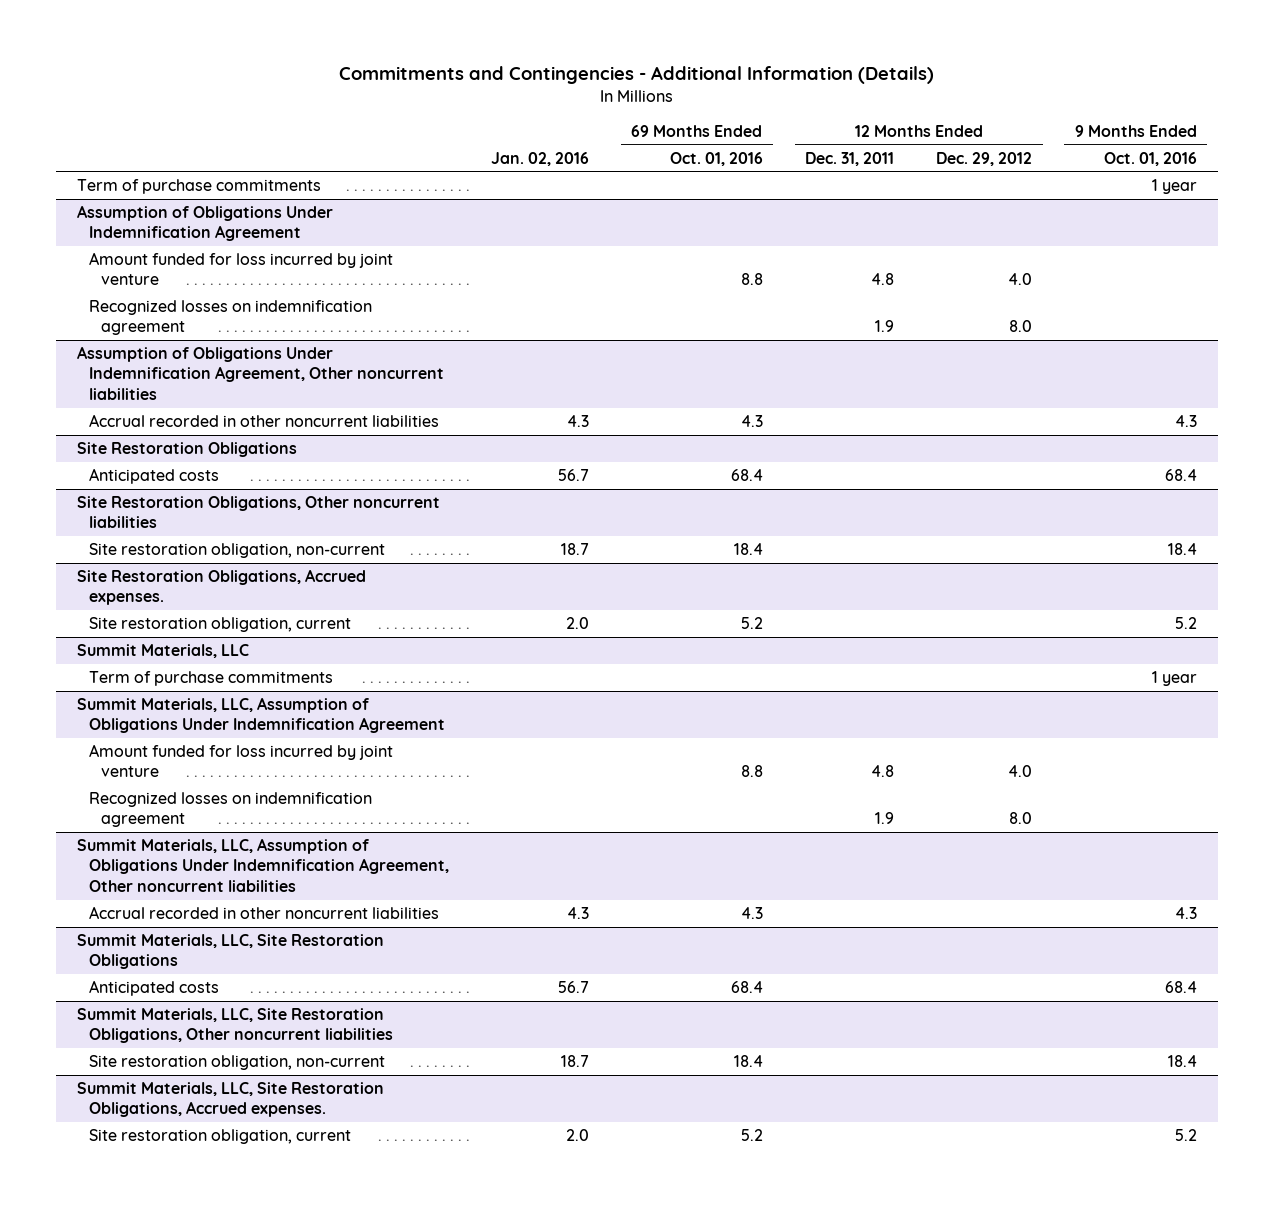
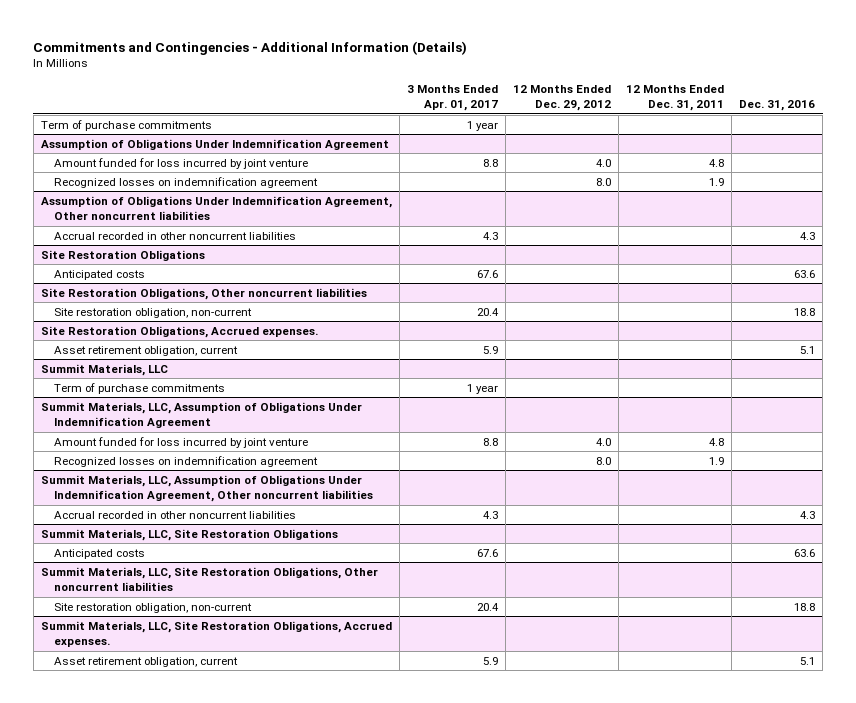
- | Jan. 02, 2016 | 69 Months Ended Oct. 01, 2016 | 12 Months Ended Dec. 31, 2011 | 12 Months Ended Dec. 29, 2012 | 9 Months Ended Oct. 01, 2016
+ | 3 Months Ended Apr. 01, 2017 | 12 Months Ended Dec. 29, 2012 | 12 Months Ended Dec. 31, 2011 | Dec. 31, 2016
@ Site Restoration Obligations, Accrued expenses.
- Site restoration obligation, current | 2.0 | 5.2 | | | 5.2
+ Asset retirement obligation, current | 5.9 | | | 5.1
@ Summit Materials, LLC, Site Restoration Obligations, Accrued expenses.
- Site restoration obligation, current | 2.0 | 5.2 | | | 5.2
+ Asset retirement obligation, current | 5.9 | | | 5.1

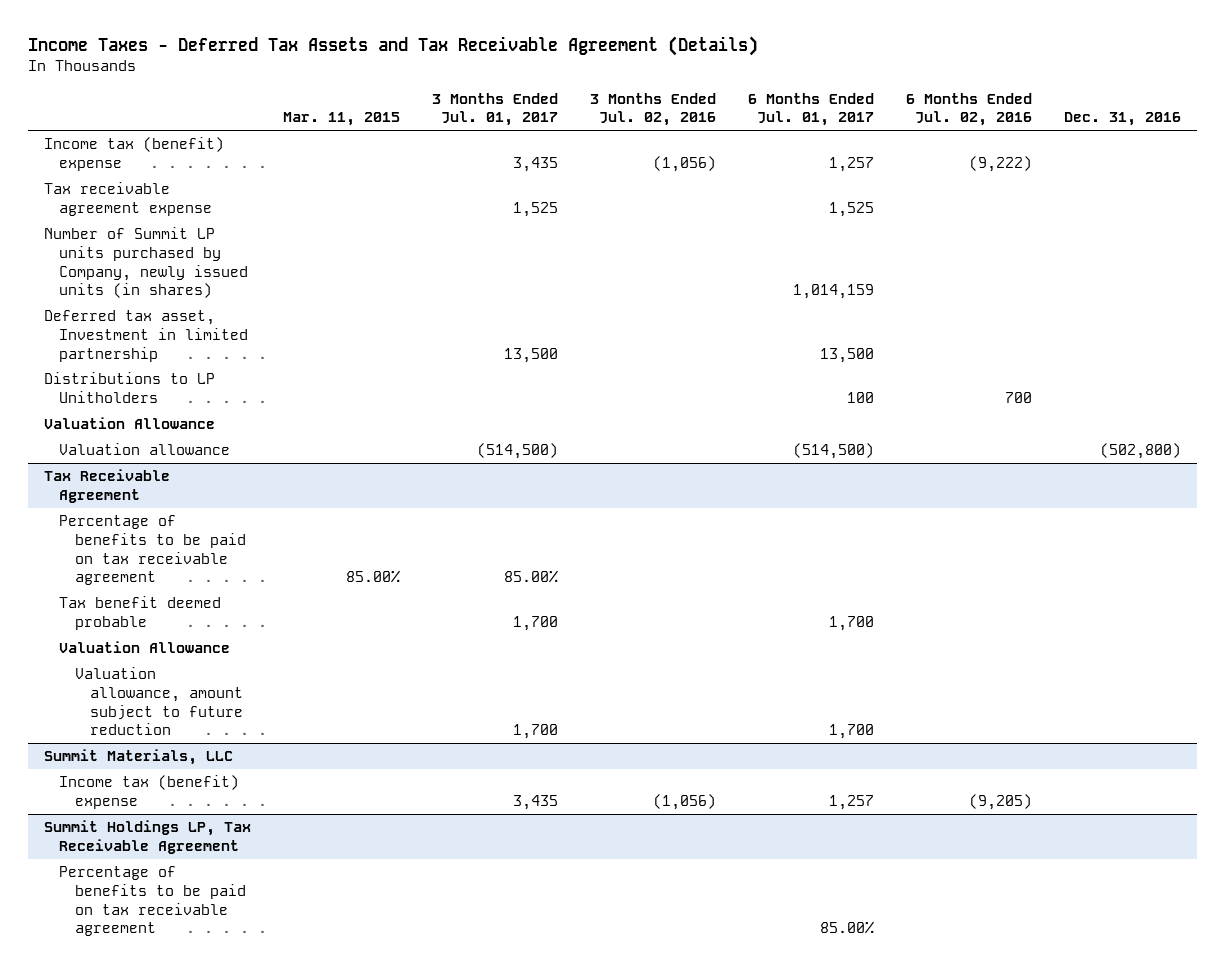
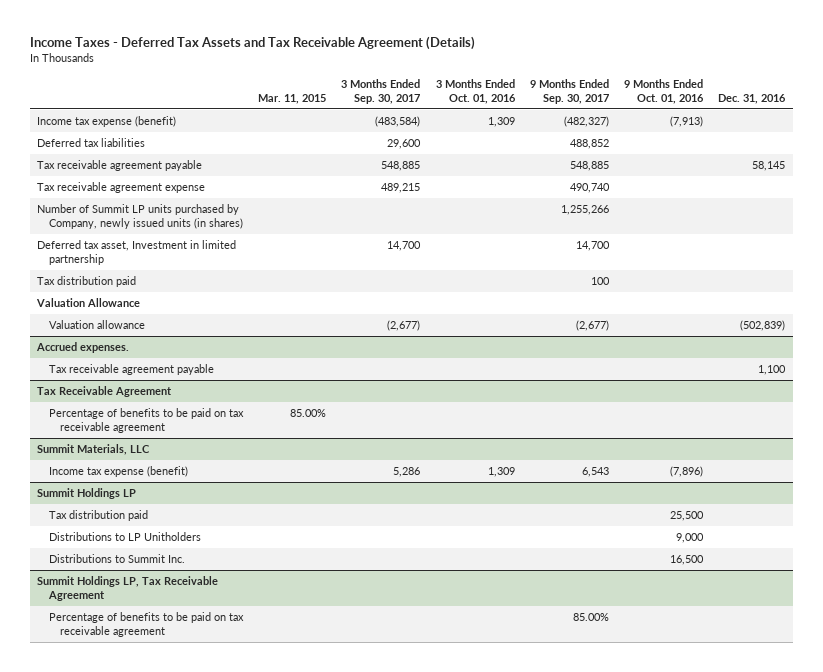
- | Mar. 11, 2015 | 3 Months Ended Jul. 01, 2017 | 3 Months Ended Jul. 02, 2016 | 6 Months Ended Jul. 01, 2017 | 6 Months Ended Jul. 02, 2016 | Dec. 31, 2016
+ | Mar. 11, 2015 | 3 Months Ended Sep. 30, 2017 | 3 Months Ended Oct. 01, 2016 | 9 Months Ended Sep. 30, 2017 | 9 Months Ended Oct. 01, 2016 | Dec. 31, 2016
- Income tax (benefit) expense | | 3,435 | (1,056) | 1,257 | (9,222) |
+ Income tax expense (benefit) | | (483,584) | 1,309 | (482,327) | (7,913) |
+ Deferred tax liabilities | | 29,600 | | 488,852 | |
+ Tax receivable agreement payable | | 548,885 | | 548,885 | | 58,145
- Distributions to LP Unitholders | | | | 100 | 700 |
+ Tax distribution paid | | | | 100 | |
- Valuation allowance | | (514,500) | | (514,500) | | (502,800)
+ Valuation allowance | | (2,677) | | (2,677) | | (502,839)
+ Accrued expenses.
+ Tax receivable agreement payable | | | | | | 1,100
@ Tax Receivable Agreement
- Tax benefit deemed probable | | 1,700 | | 1,700 | |
- Valuation Allowance
- Valuation allowance, amount subject to future reduction | | 1,700 | | 1,700 | |
@ Summit Materials, LLC
- Income tax (benefit) expense | | 3,435 | (1,056) | 1,257 | (9,205) |
+ Income tax expense (benefit) | | 5,286 | 1,309 | 6,543 | (7,896) |
+ Summit Holdings LP
+ Tax distribution paid | | | | | 25,500 |
+ Distributions to LP Unitholders | | | | | 9,000 |
+ Distributions to Summit Inc. | | | | | 16,500 |

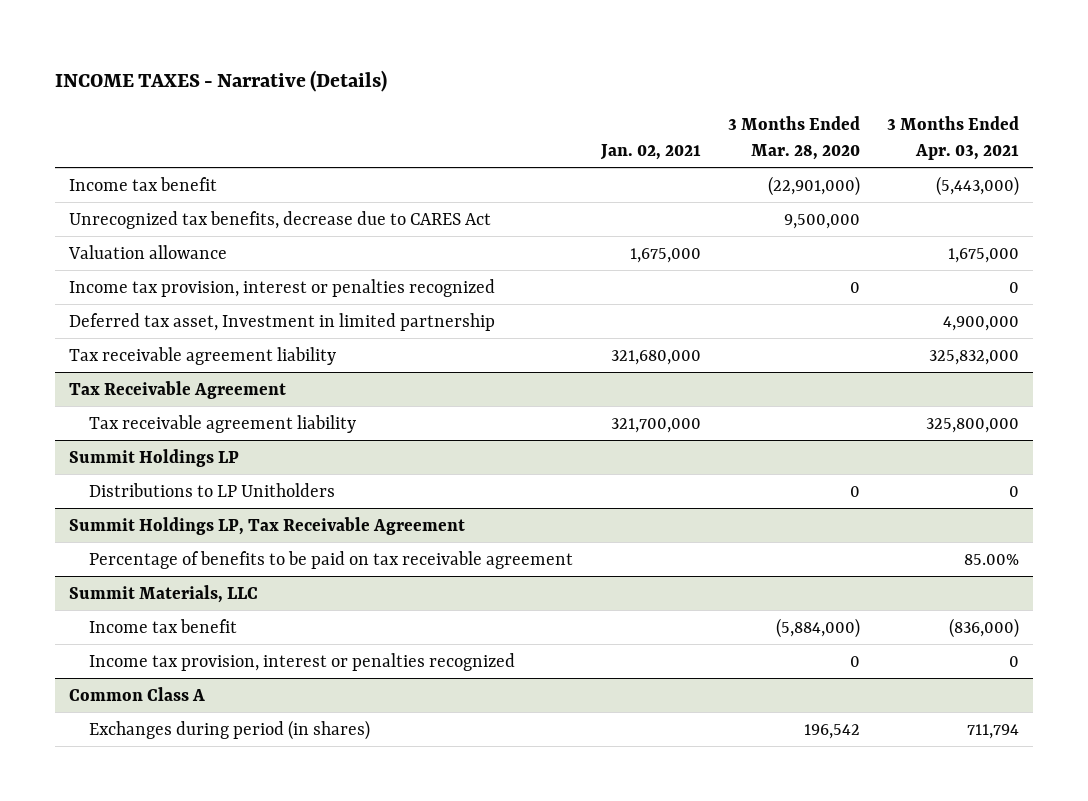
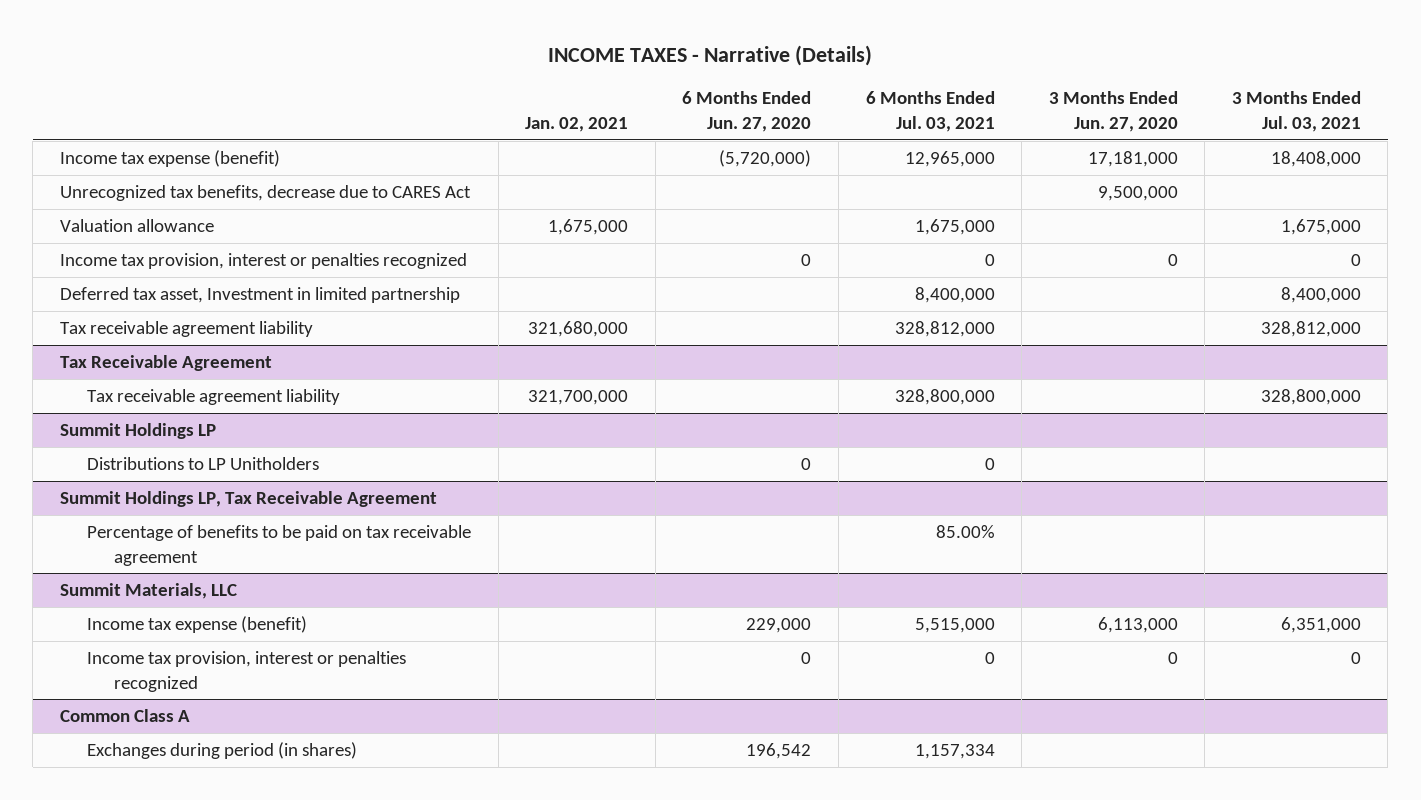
- | Jan. 02, 2021 | 3 Months Ended Mar. 28, 2020 | 3 Months Ended Apr. 03, 2021
+ | Jan. 02, 2021 | 6 Months Ended Jun. 27, 2020 | 6 Months Ended Jul. 03, 2021 | 3 Months Ended Jun. 27, 2020 | 3 Months Ended Jul. 03, 2021
- Income tax benefit | | (22,901,000) | (5,443,000)
+ Income tax expense (benefit) | | (5,720,000) | 12,965,000 | 17,181,000 | 18,408,000
@ Summit Materials, LLC
- Income tax benefit | | (5,884,000) | (836,000)
+ Income tax expense (benefit) | | 229,000 | 5,515,000 | 6,113,000 | 6,351,000

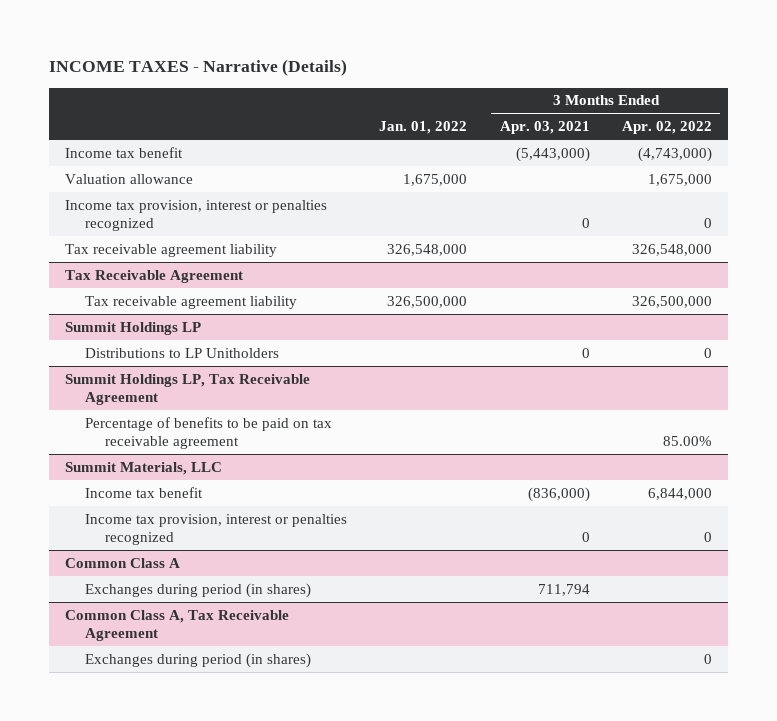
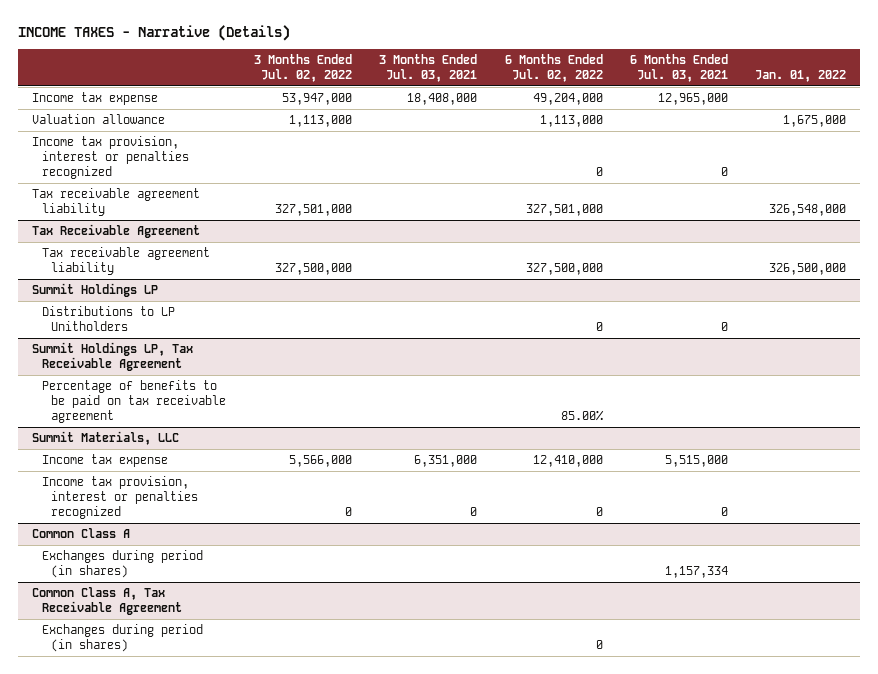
- | Jan. 01, 2022 | 3 Months Ended Apr. 03, 2021 | 3 Months Ended Apr. 02, 2022
+ | 3 Months Ended Jul. 02, 2022 | 3 Months Ended Jul. 03, 2021 | 6 Months Ended Jul. 02, 2022 | 6 Months Ended Jul. 03, 2021 | Jan. 01, 2022
- Income tax benefit | | (5,443,000) | (4,743,000)
+ Income tax expense | 53,947,000 | 18,408,000 | 49,204,000 | 12,965,000 |
@ Summit Materials, LLC
- Income tax benefit | | (836,000) | 6,844,000
+ Income tax expense | 5,566,000 | 6,351,000 | 12,410,000 | 5,515,000 |

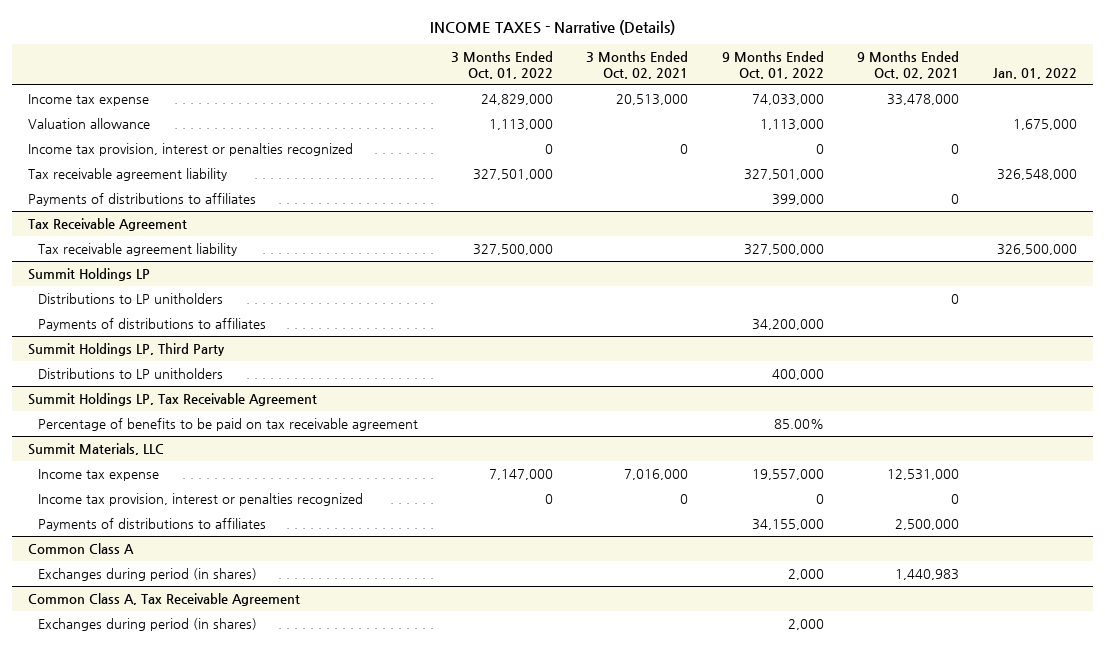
- | 3 Months Ended Jul. 02, 2022 | 3 Months Ended Jul. 03, 2021 | 6 Months Ended Jul. 02, 2022 | 6 Months Ended Jul. 03, 2021 | Jan. 01, 2022
+ | 3 Months Ended Oct. 01, 2022 | 3 Months Ended Oct. 02, 2021 | 9 Months Ended Oct. 01, 2022 | 9 Months Ended Oct. 02, 2021 | Jan. 01, 2022
+ Payments of distributions to affiliates | | | 399,000 | 0 |
@ Summit Holdings LP
- Distributions to LP Unitholders | | | 0 | 0 |
+ Distributions to LP unitholders | | | | 0 |
+ Payments of distributions to affiliates | | | 34,200,000 | |
+ Summit Holdings LP, Third Party
+ Distributions to LP unitholders | | | 400,000 | |
@ Summit Materials, LLC
+ Payments of distributions to affiliates | | | 34,155,000 | 2,500,000 |

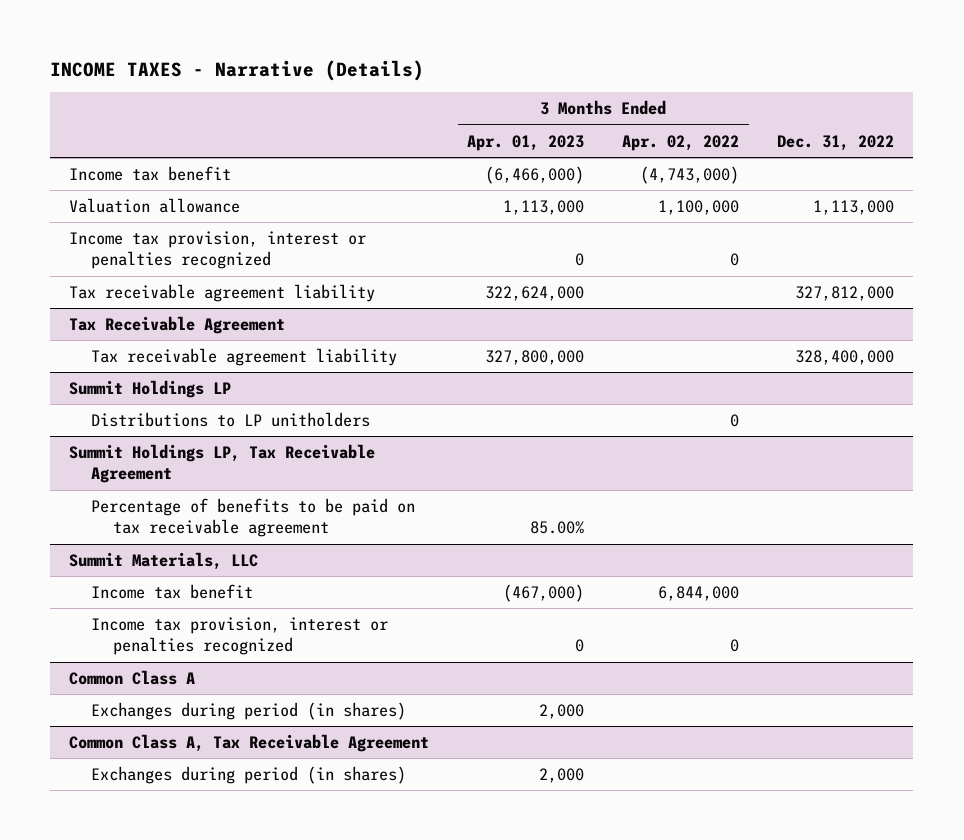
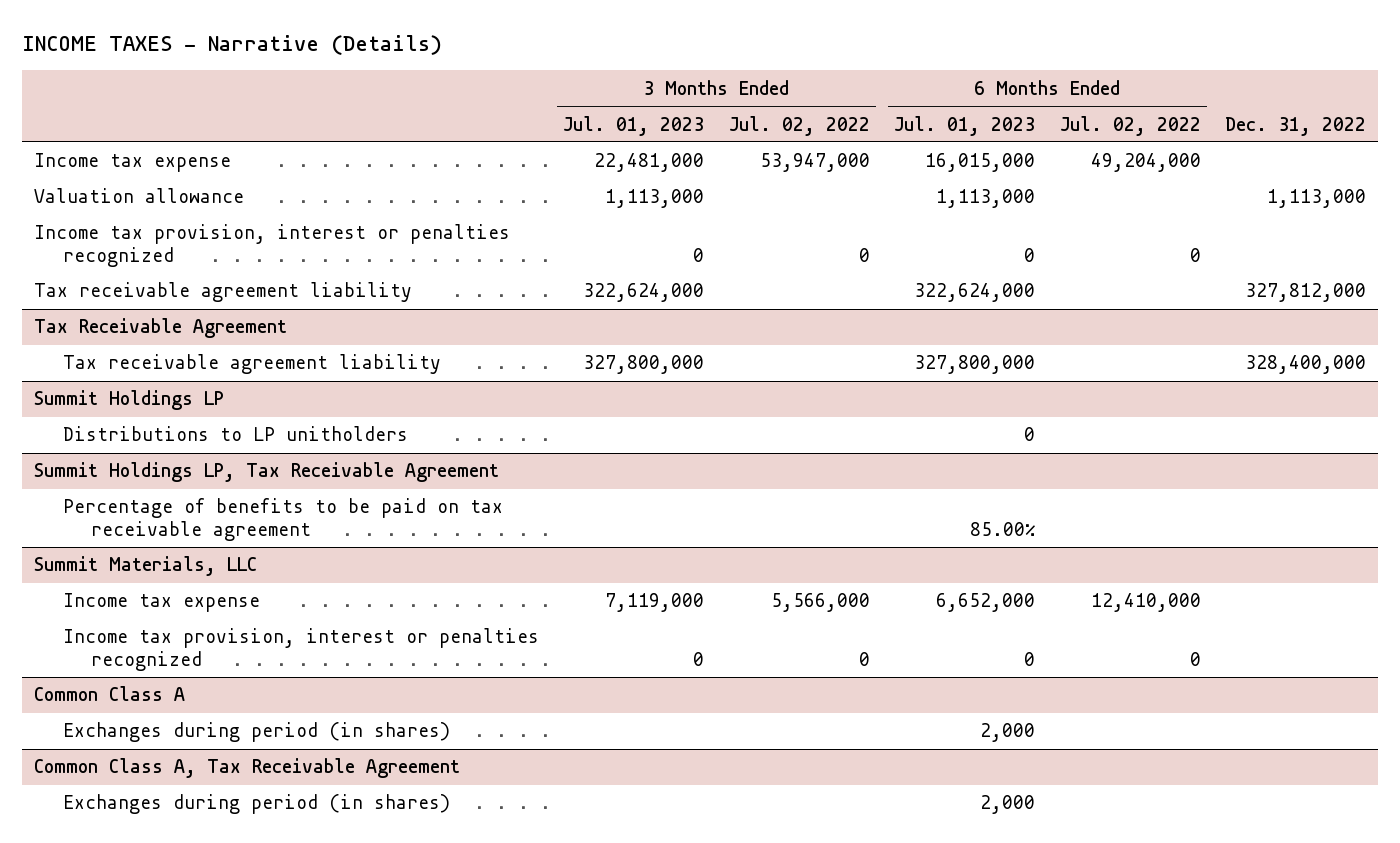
- | 3 Months Ended Apr. 01, 2023 | 3 Months Ended Apr. 02, 2022 | Dec. 31, 2022
+ | 3 Months Ended Jul. 01, 2023 | 3 Months Ended Jul. 02, 2022 | 6 Months Ended Jul. 01, 2023 | 6 Months Ended Jul. 02, 2022 | Dec. 31, 2022
- Income tax benefit | (6,466,000) | (4,743,000) |
+ Income tax expense | 22,481,000 | 53,947,000 | 16,015,000 | 49,204,000 |
@ Summit Materials, LLC
- Income tax benefit | (467,000) | 6,844,000 |
+ Income tax expense | 7,119,000 | 5,566,000 | 6,652,000 | 12,410,000 |

